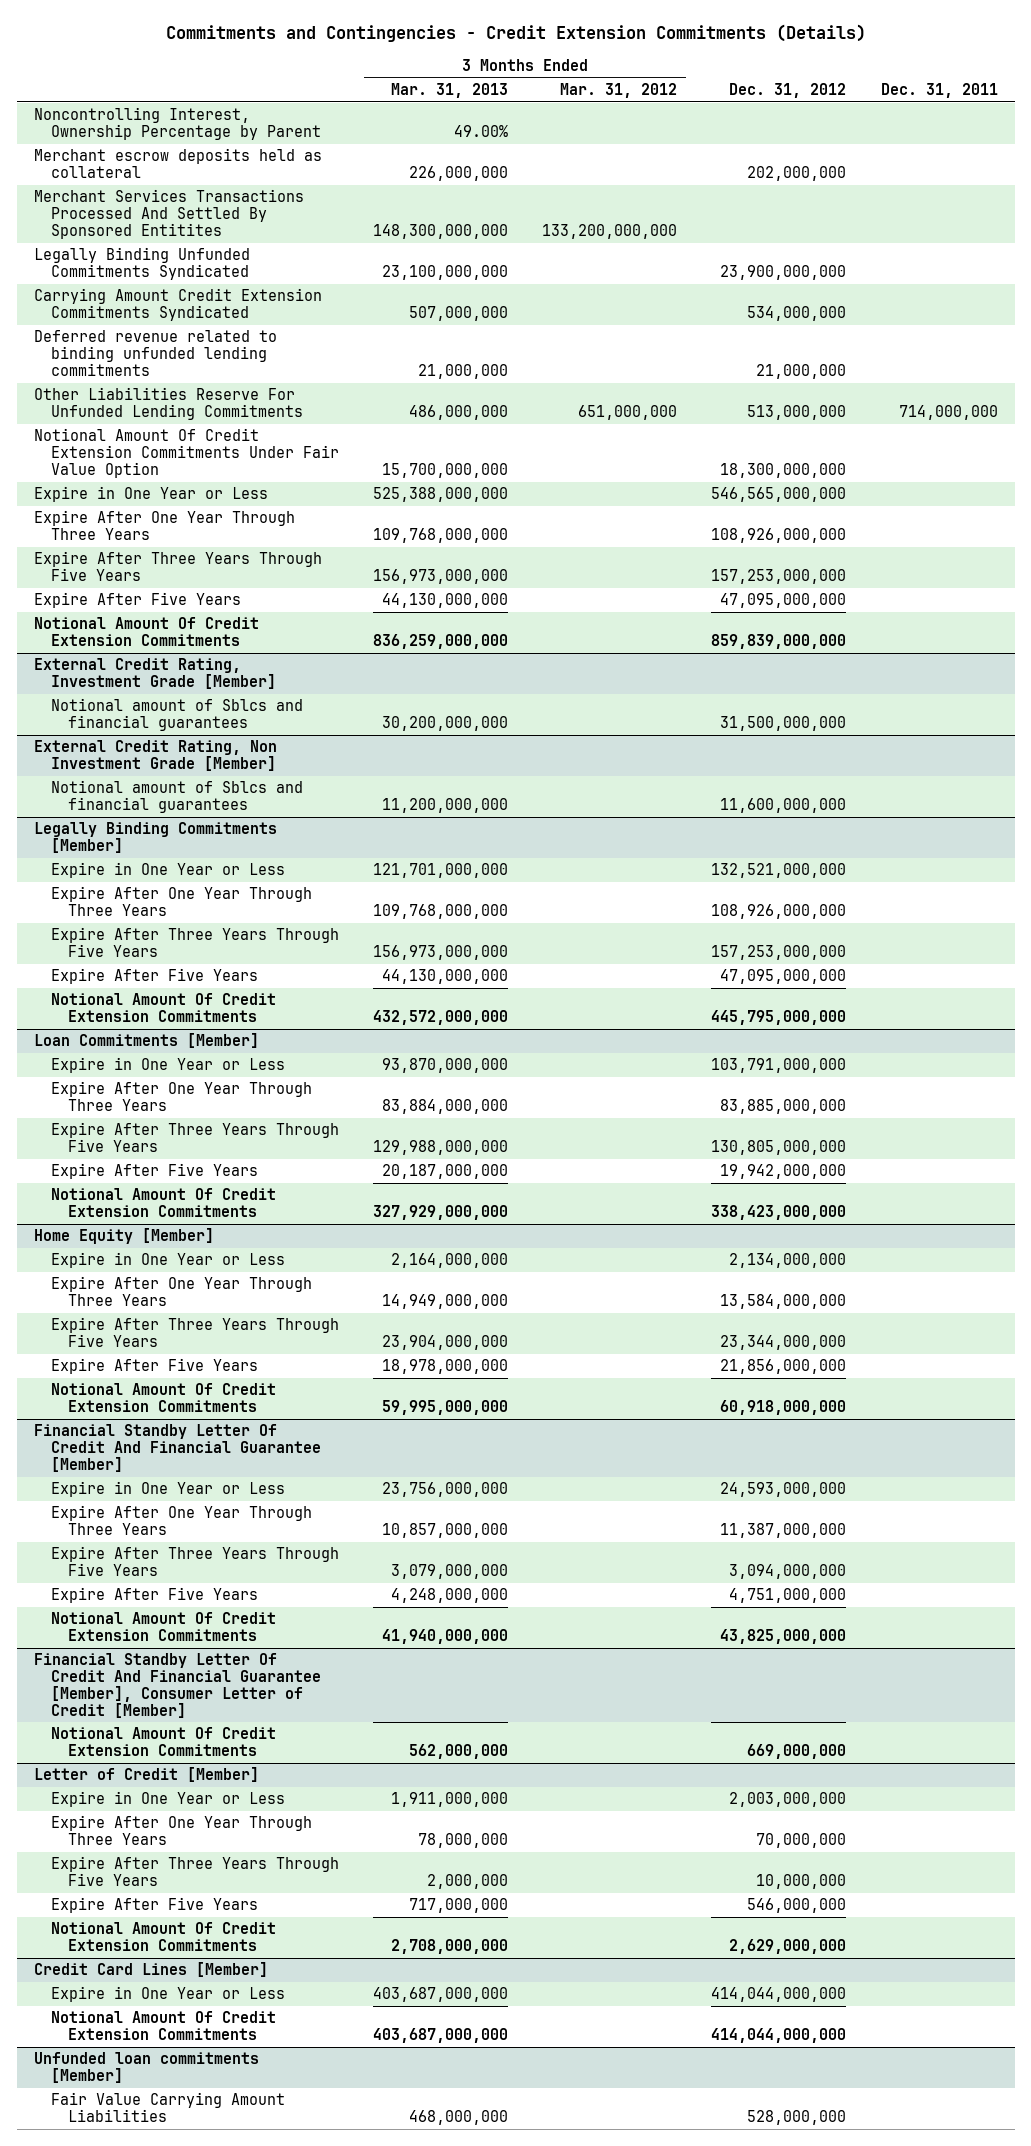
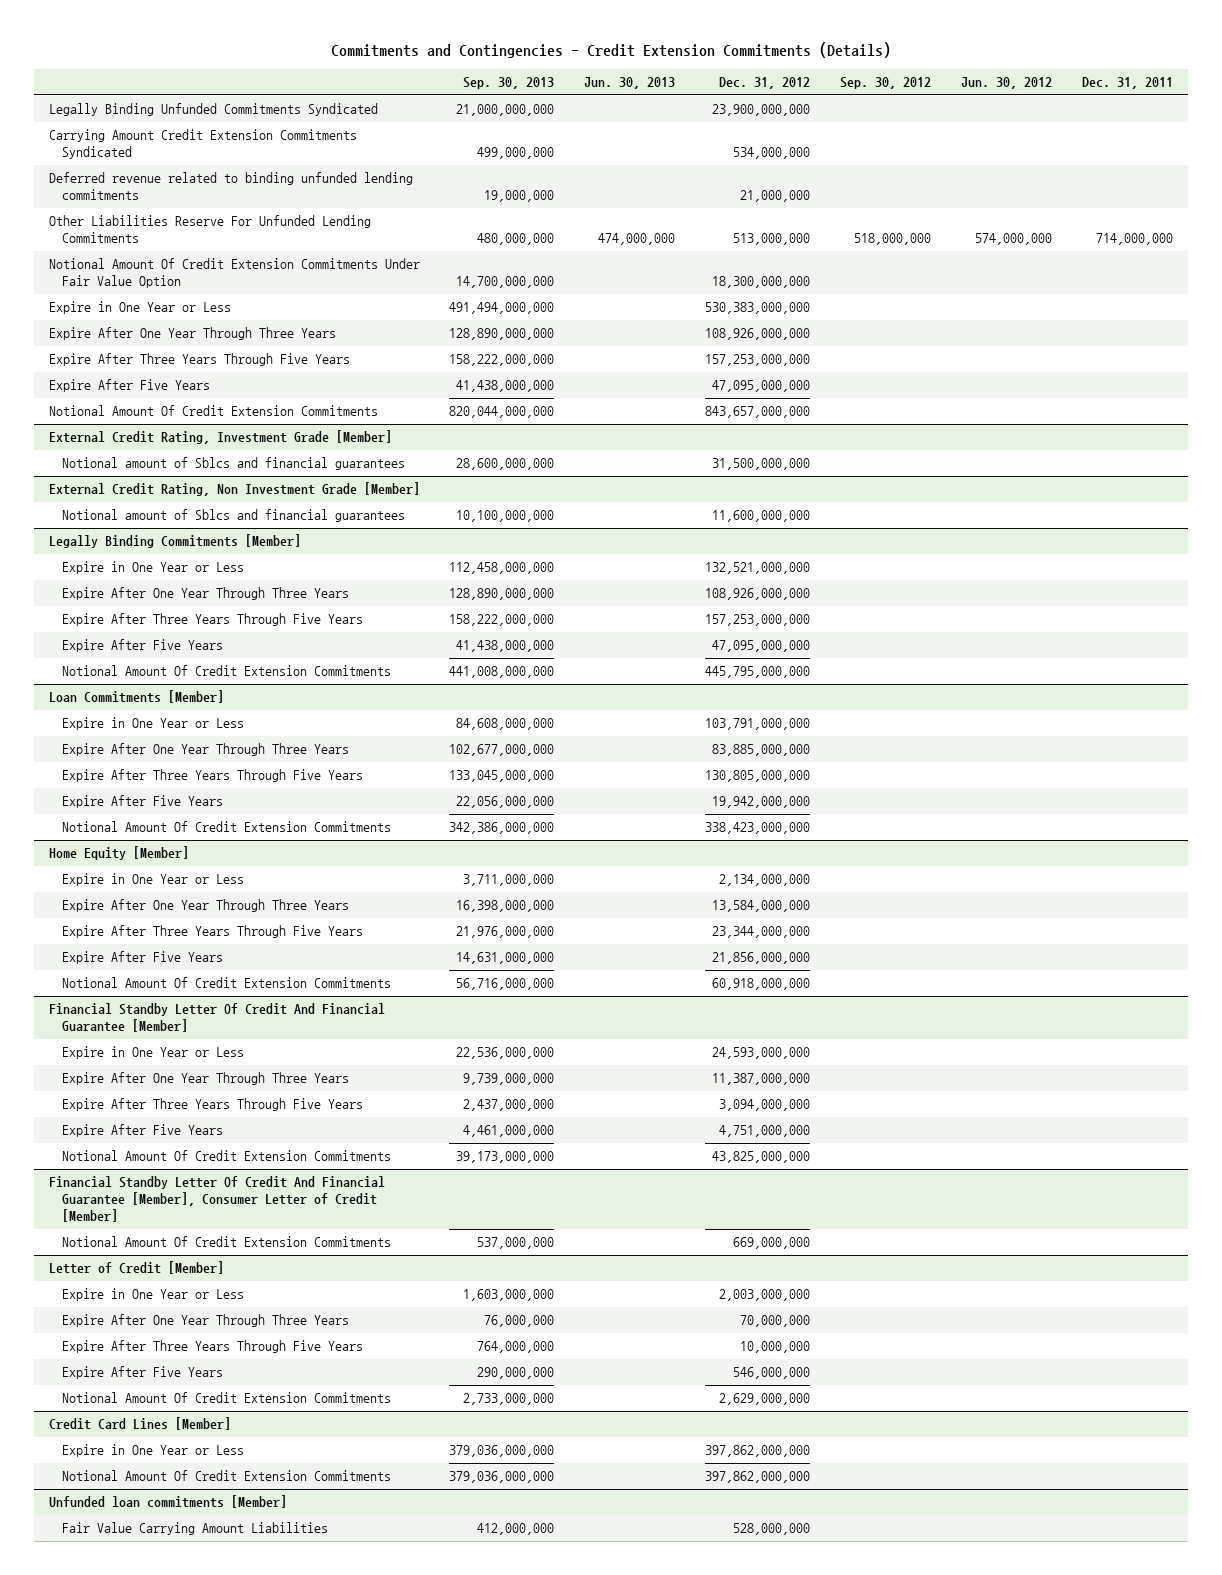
- | 3 Months Ended Mar. 31, 2013 | 3 Months Ended Mar. 31, 2012 | Dec. 31, 2012 | Dec. 31, 2011
+ | Sep. 30, 2013 | Jun. 30, 2013 | Dec. 31, 2012 | Sep. 30, 2012 | Jun. 30, 2012 | Dec. 31, 2011
- Noncontrolling Interest, Ownership Percentage by Parent | 49.00% | | |
- Merchant escrow deposits held as collateral | 226,000,000 | | 202,000,000 |
- Merchant Services Transactions Processed And Settled By Sponsored Entitites | 148,300,000,000 | 133,200,000,000 | |
- Expire in One Year or Less | 525,388,000,000 | | 546,565,000,000 |
+ Expire in One Year or Less | 491,494,000,000 | | 530,383,000,000 | | |
- Notional Amount Of Credit Extension Commitments | 836,259,000,000 | | 859,839,000,000 |
+ Notional Amount Of Credit Extension Commitments | 820,044,000,000 | | 843,657,000,000 | | |
@ Credit Card Lines [Member]
- Expire in One Year or Less | 403,687,000,000 | | 414,044,000,000 |
- Notional Amount Of Credit Extension Commitments | 403,687,000,000 | | 414,044,000,000 |
+ Expire in One Year or Less | 379,036,000,000 | | 397,862,000,000 | | |
+ Notional Amount Of Credit Extension Commitments | 379,036,000,000 | | 397,862,000,000 | | |

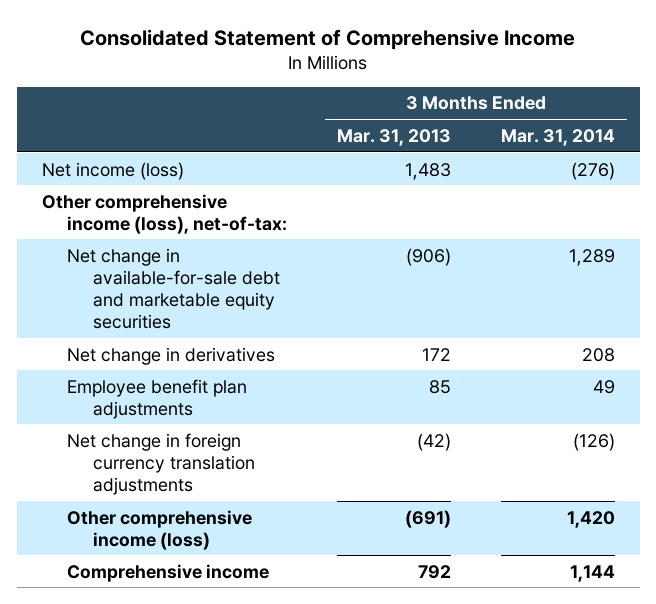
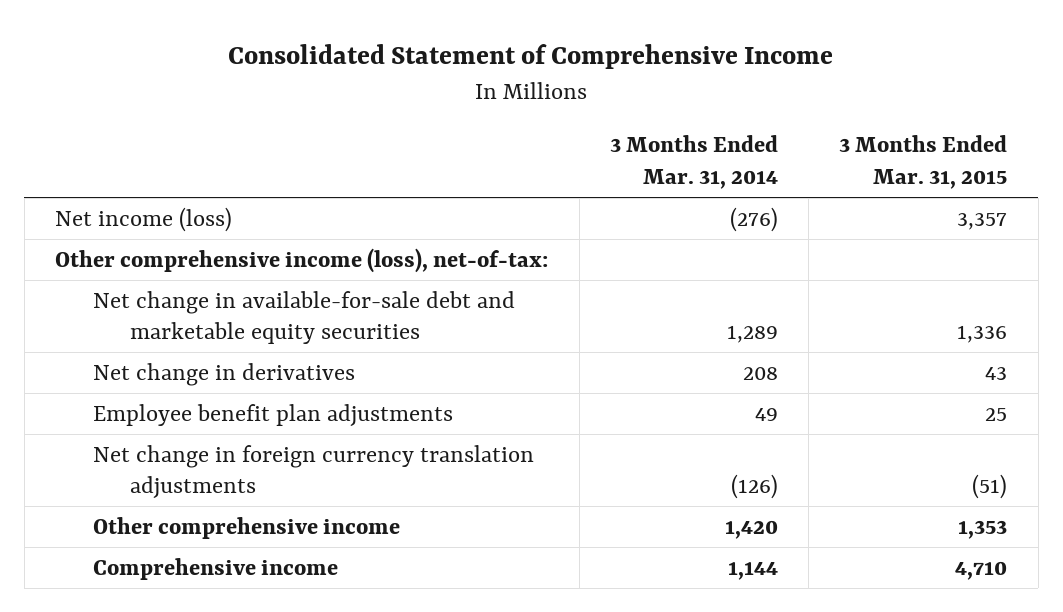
- | 3 Months Ended Mar. 31, 2013 | 3 Months Ended Mar. 31, 2014
+ | 3 Months Ended Mar. 31, 2014 | 3 Months Ended Mar. 31, 2015
- Other comprehensive income (loss) | (691) | 1,420
+ Other comprehensive income | 1,420 | 1,353

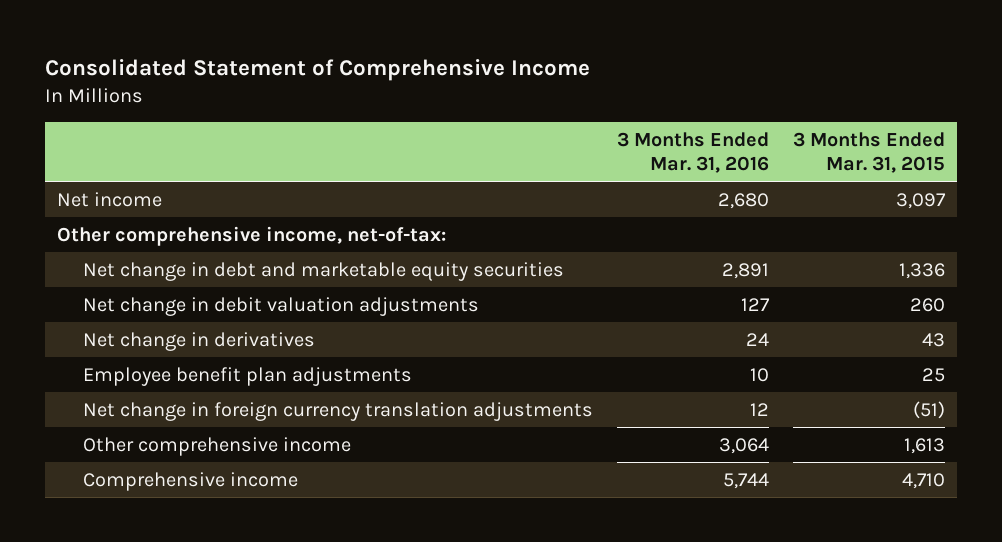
- | 3 Months Ended Mar. 31, 2014 | 3 Months Ended Mar. 31, 2015
+ | 3 Months Ended Mar. 31, 2016 | 3 Months Ended Mar. 31, 2015
- Net income (loss) | (276) | 3,357
- Other comprehensive income (loss), net-of-tax:
- Net change in available-for-sale debt and marketable equity securities | 1,289 | 1,336
+ Net income | 2,680 | 3,097
+ Other comprehensive income, net-of-tax:
+ Net change in debt and marketable equity securities | 2,891 | 1,336
+ Net change in debit valuation adjustments | 127 | 260
- Other comprehensive income | 1,420 | 1,353
+ Other comprehensive income | 3,064 | 1,613

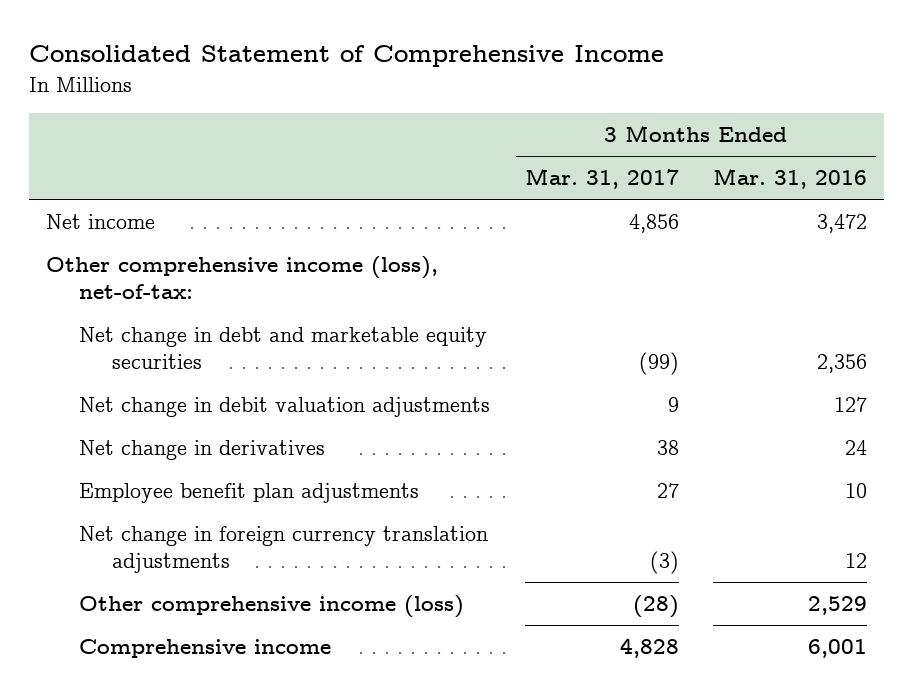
- | 3 Months Ended Mar. 31, 2016 | 3 Months Ended Mar. 31, 2015
+ | 3 Months Ended Mar. 31, 2017 | 3 Months Ended Mar. 31, 2016
- Net income | 2,680 | 3,097
- Other comprehensive income, net-of-tax:
- Net change in debt and marketable equity securities | 2,891 | 1,336
+ Net income | 4,856 | 3,472
+ Other comprehensive income (loss), net-of-tax:
+ Net change in debt and marketable equity securities | (99) | 2,356
- Other comprehensive income | 3,064 | 1,613
- Comprehensive income | 5,744 | 4,710
+ Other comprehensive income (loss) | (28) | 2,529
+ Comprehensive income | 4,828 | 6,001

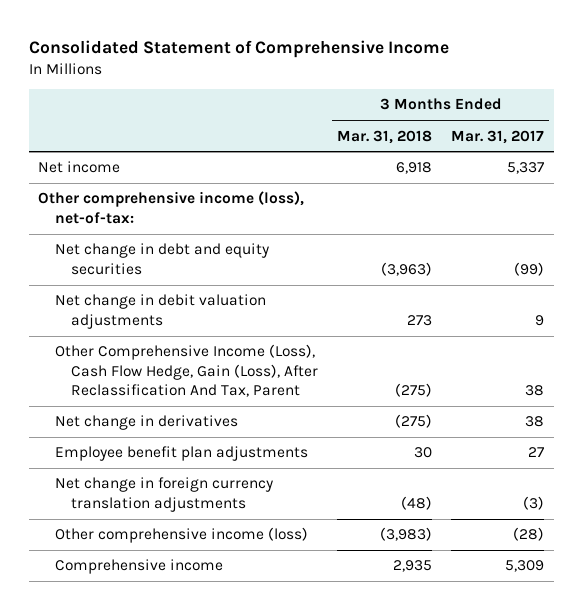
- | 3 Months Ended Mar. 31, 2017 | 3 Months Ended Mar. 31, 2016
+ | 3 Months Ended Mar. 31, 2018 | 3 Months Ended Mar. 31, 2017
- Net income | 4,856 | 3,472
+ Net income | 6,918 | 5,337
- Net change in debt and marketable equity securities | (99) | 2,356
+ Net change in debt and equity securities | (3,963) | (99)
+ Other Comprehensive Income (Loss), Cash Flow Hedge, Gain (Loss), After Reclassification And Tax, Parent | (275) | 38
- Comprehensive income | 4,828 | 6,001
+ Comprehensive income | 2,935 | 5,309

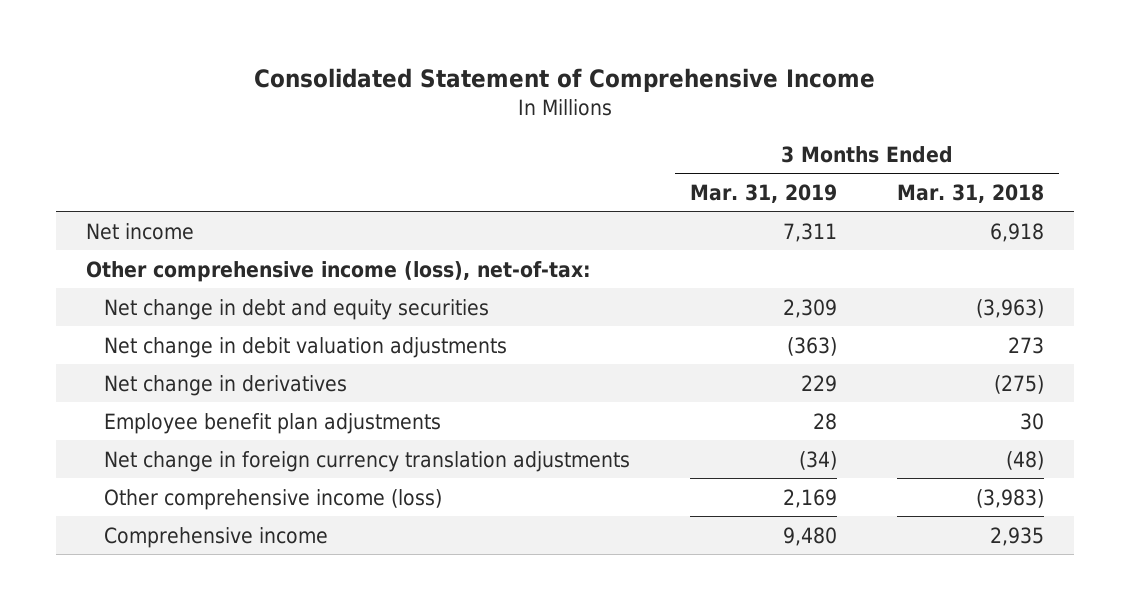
- | 3 Months Ended Mar. 31, 2018 | 3 Months Ended Mar. 31, 2017
+ | 3 Months Ended Mar. 31, 2019 | 3 Months Ended Mar. 31, 2018
- Other Comprehensive Income (Loss), Cash Flow Hedge, Gain (Loss), After Reclassification And Tax, Parent | (275) | 38

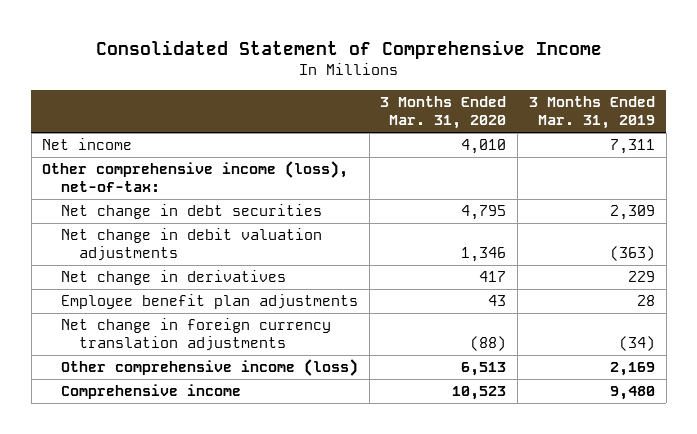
- | 3 Months Ended Mar. 31, 2019 | 3 Months Ended Mar. 31, 2018
+ | 3 Months Ended Mar. 31, 2020 | 3 Months Ended Mar. 31, 2019
- Net change in debt and equity securities | 2,309 | (3,963)
+ Net change in debt securities | 4,795 | 2,309

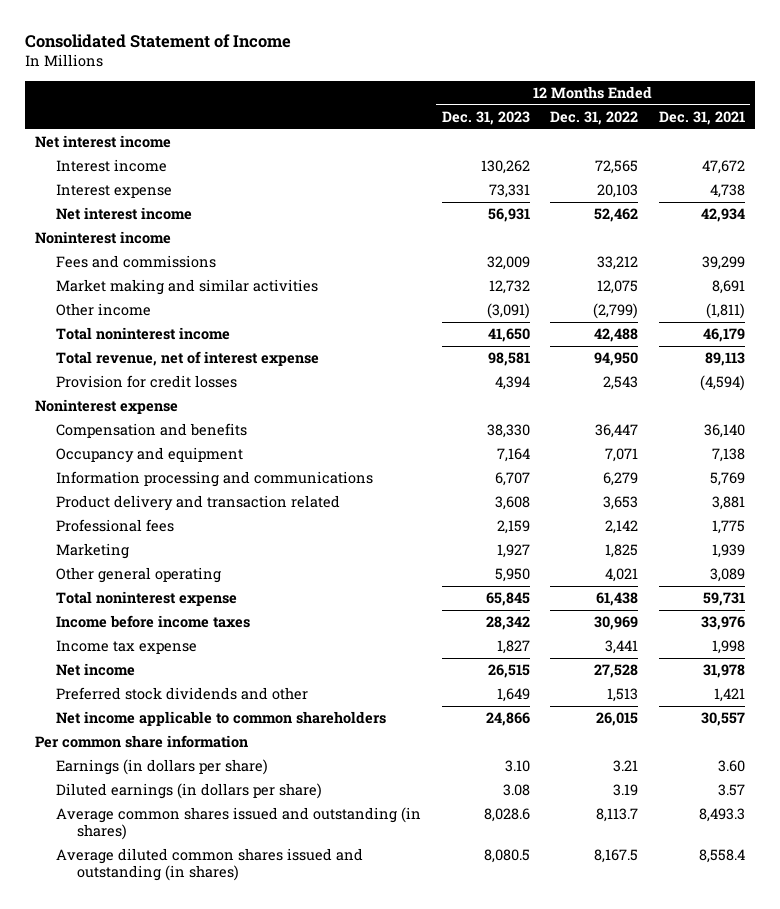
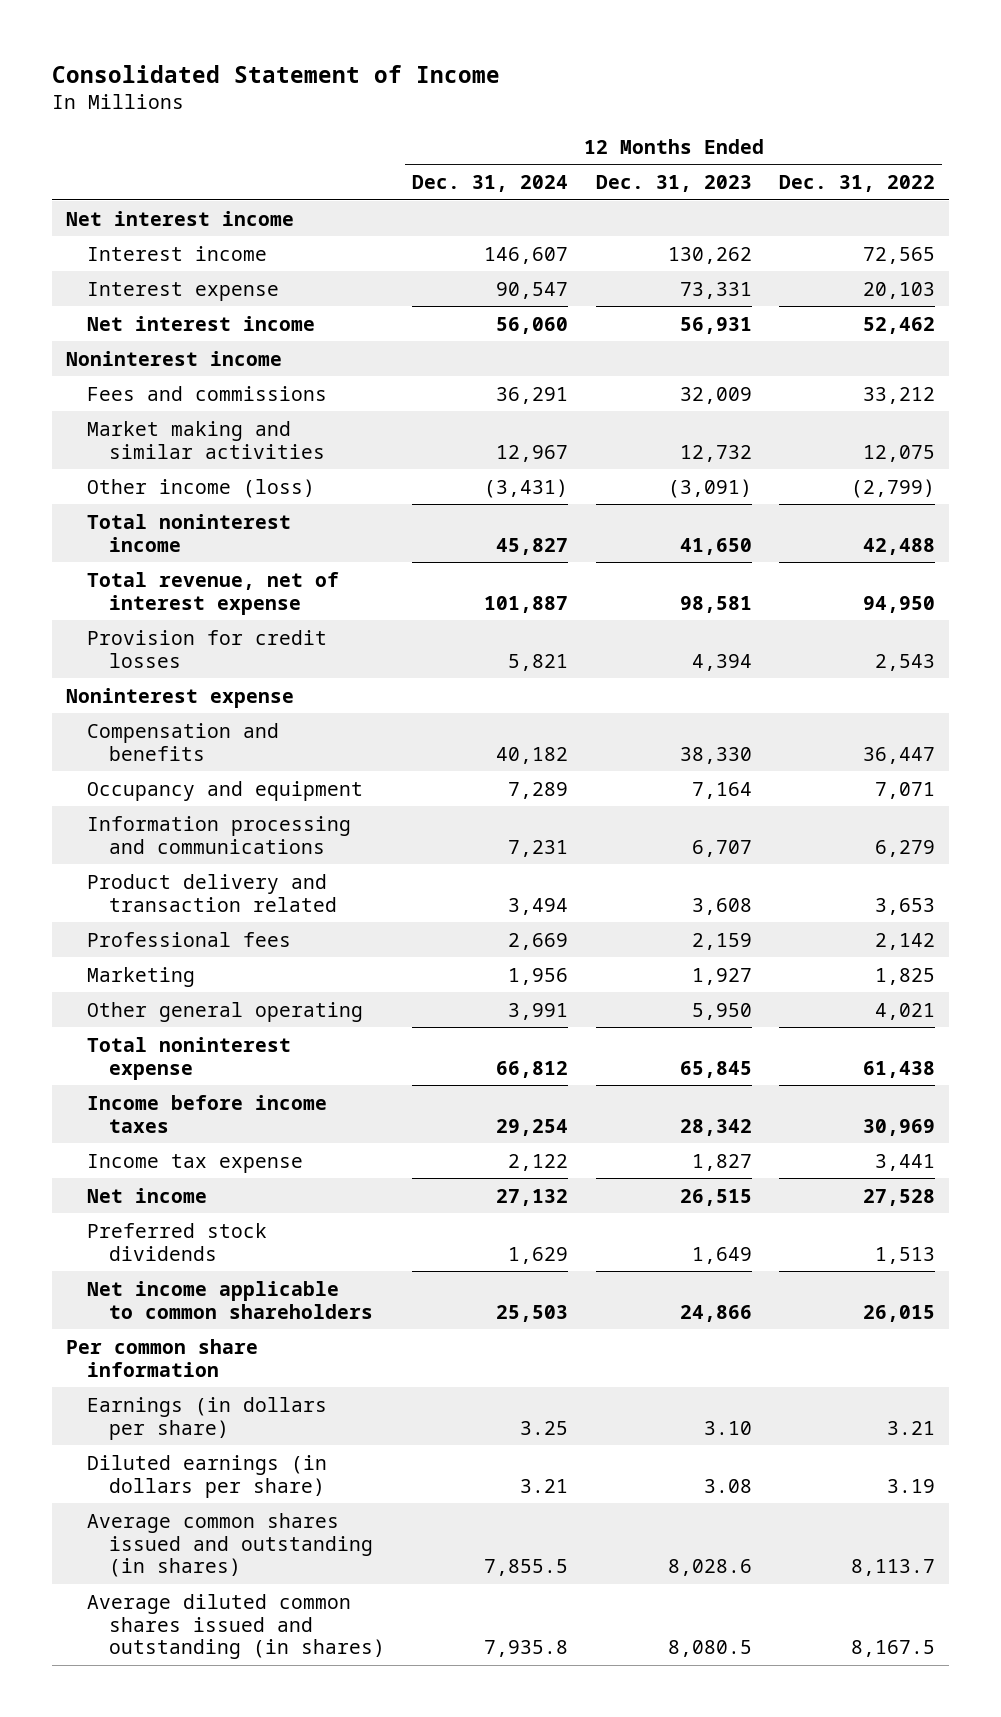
- | 12 Months Ended Dec. 31, 2023 | 12 Months Ended Dec. 31, 2022 | 12 Months Ended Dec. 31, 2021
+ | 12 Months Ended Dec. 31, 2024 | 12 Months Ended Dec. 31, 2023 | 12 Months Ended Dec. 31, 2022
- Other income | (3,091) | (2,799) | (1,811)
+ Other income (loss) | (3,431) | (3,091) | (2,799)
- Preferred stock dividends and other | 1,649 | 1,513 | 1,421
+ Preferred stock dividends | 1,629 | 1,649 | 1,513

